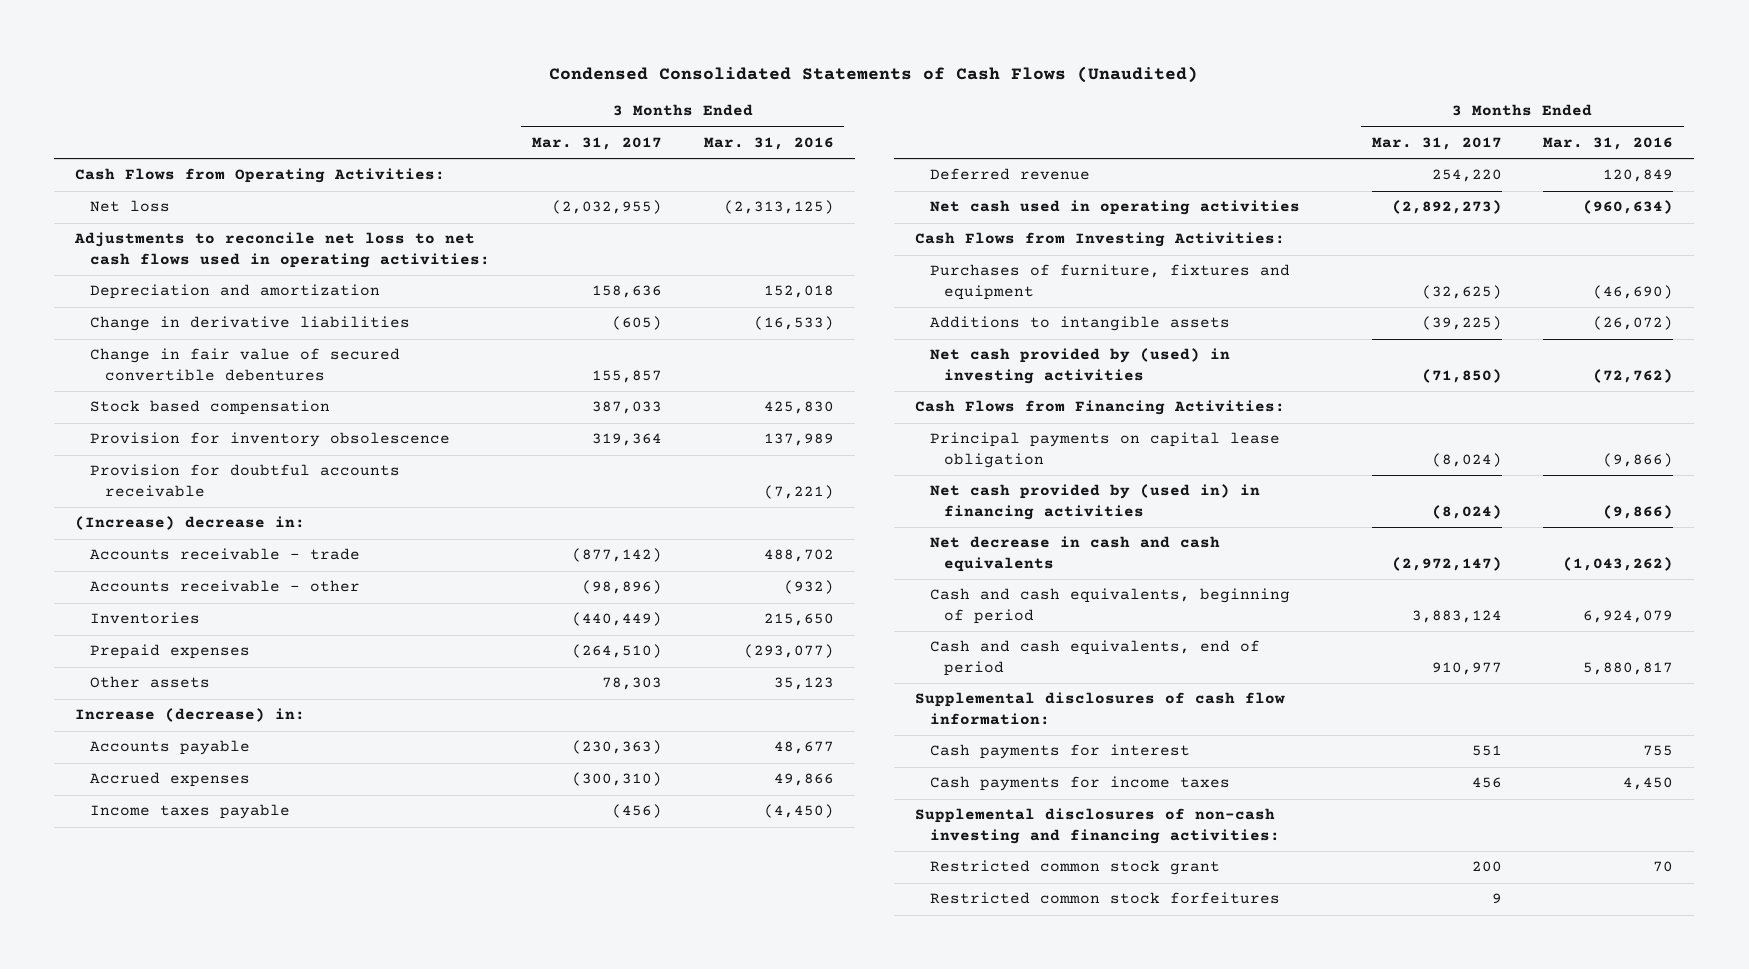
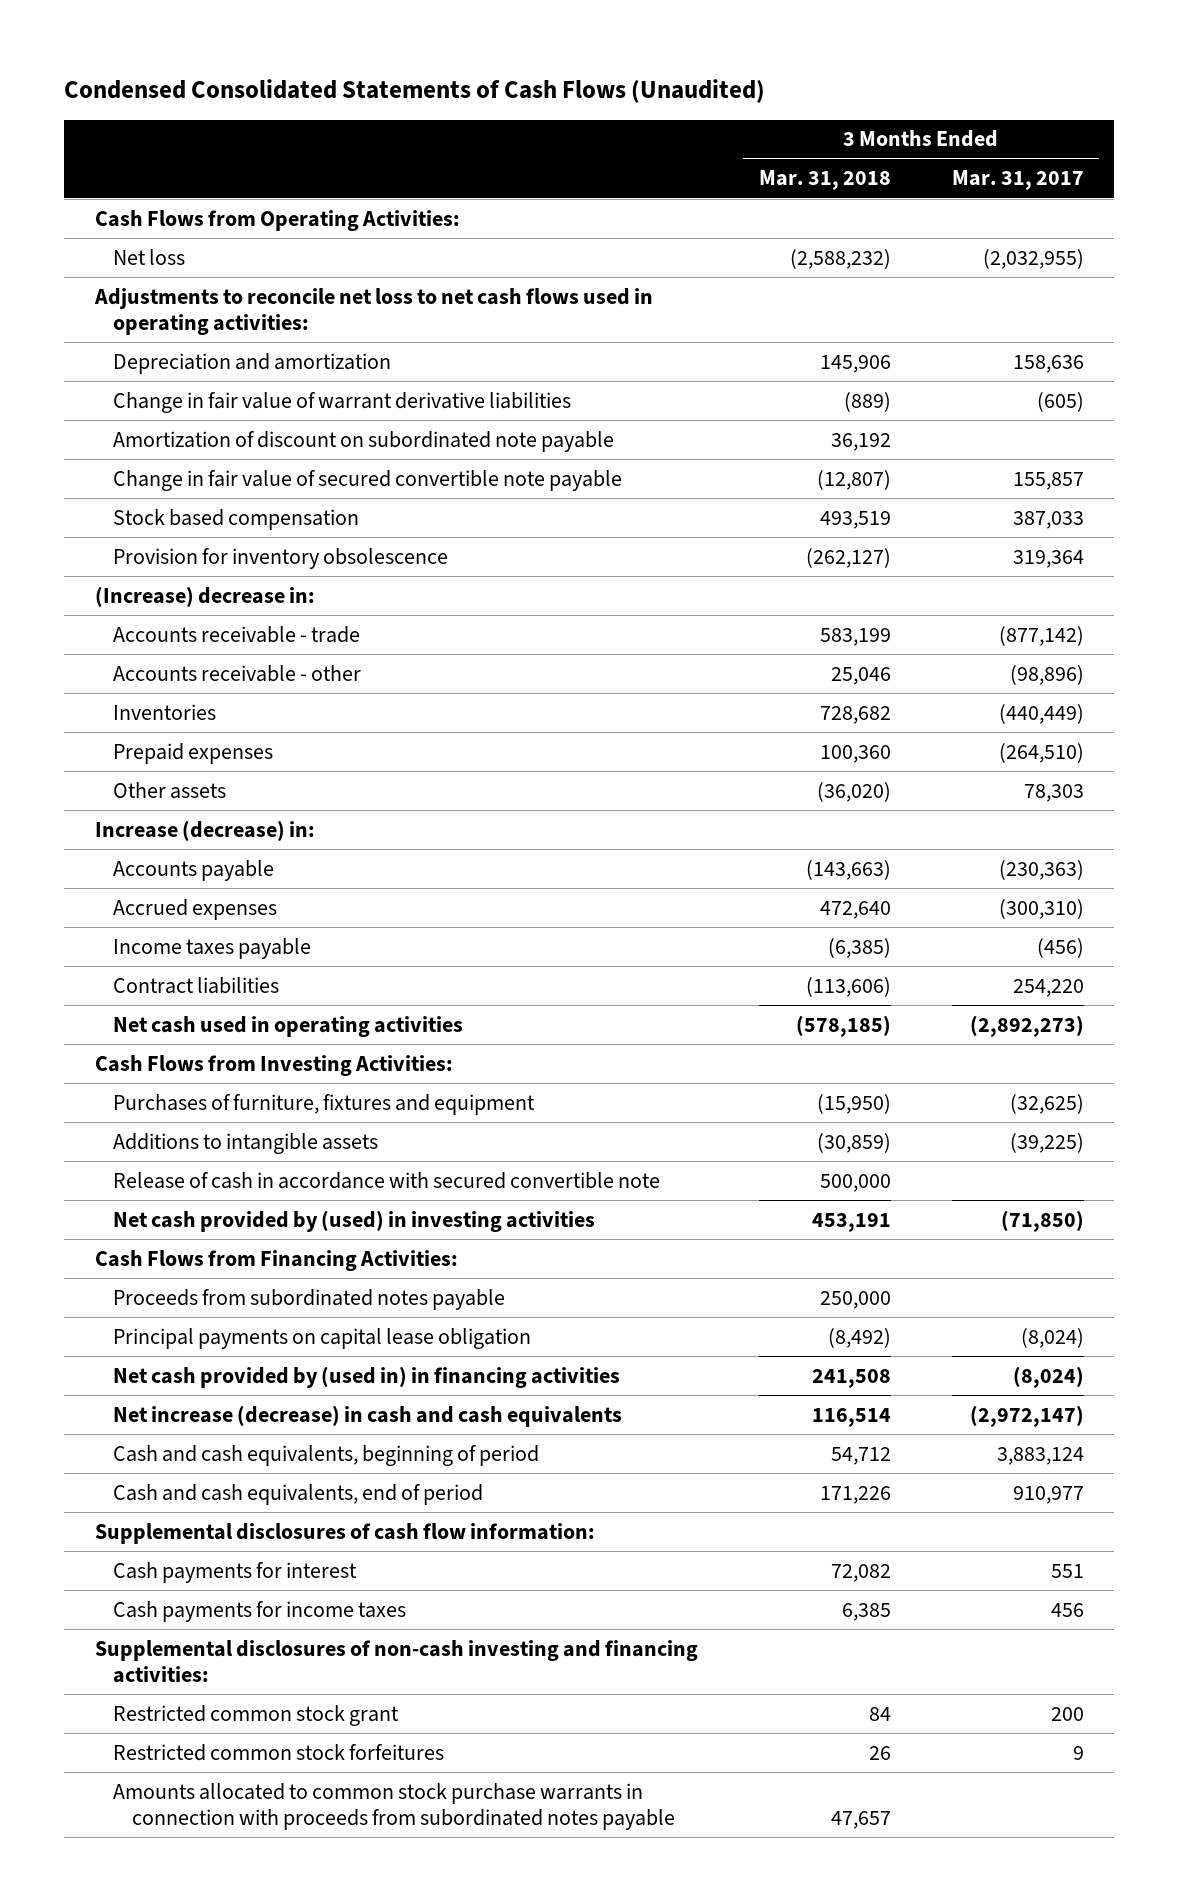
- | 3 Months Ended Mar. 31, 2017 | 3 Months Ended Mar. 31, 2016
+ | 3 Months Ended Mar. 31, 2018 | 3 Months Ended Mar. 31, 2017
- Change in derivative liabilities | (605) | (16,533)
- Change in fair value of secured convertible debentures | 155,857 |
+ Change in fair value of warrant derivative liabilities | (889) | (605)
+ Amortization of discount on subordinated note payable | 36,192 |
+ Change in fair value of secured convertible note payable | (12,807) | 155,857
- Provision for doubtful accounts receivable | | (7,221)
- Deferred revenue | 254,220 | 120,849
+ Contract liabilities | (113,606) | 254,220
+ Release of cash in accordance with secured convertible note | 500,000 |
+ Proceeds from subordinated notes payable | 250,000 |
- Net decrease in cash and cash equivalents | (2,972,147) | (1,043,262)
+ Net increase (decrease) in cash and cash equivalents | 116,514 | (2,972,147)
+ Amounts allocated to common stock purchase warrants in connection with proceeds from subordinated notes payable | 47,657 |

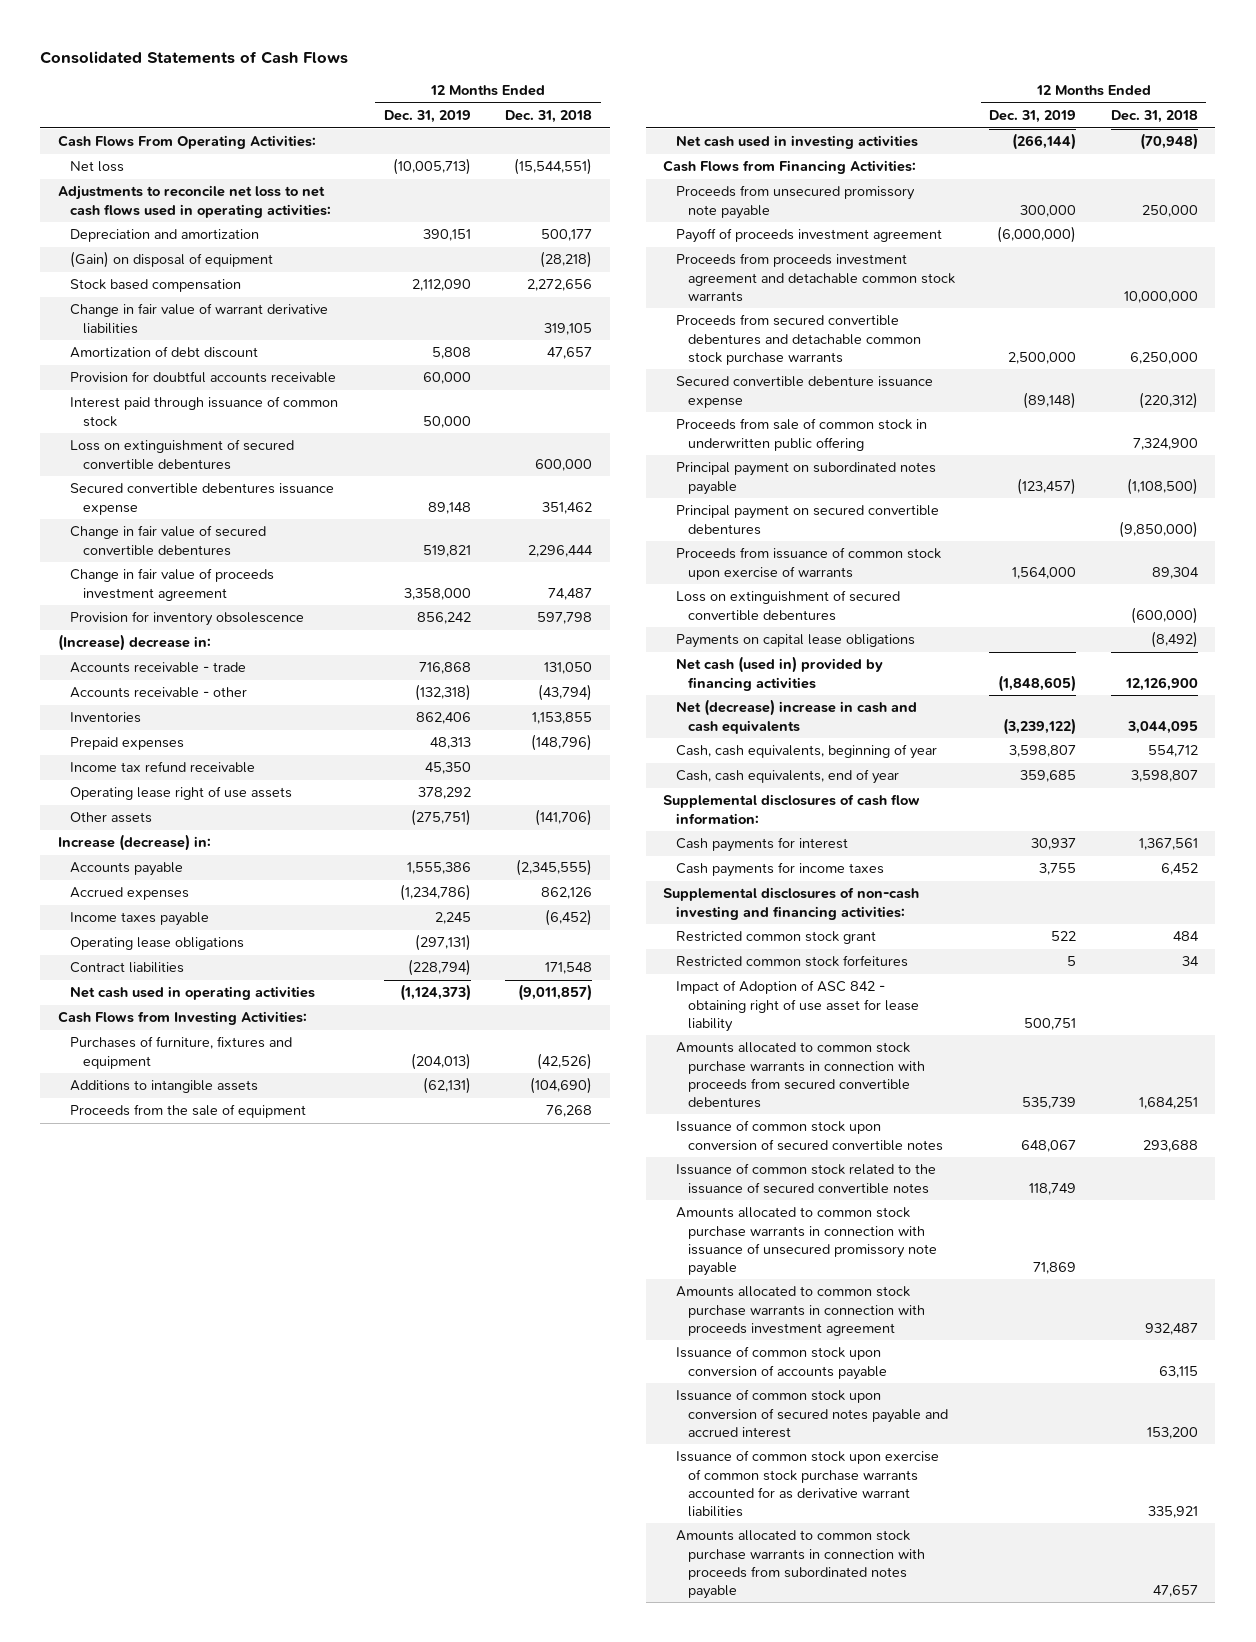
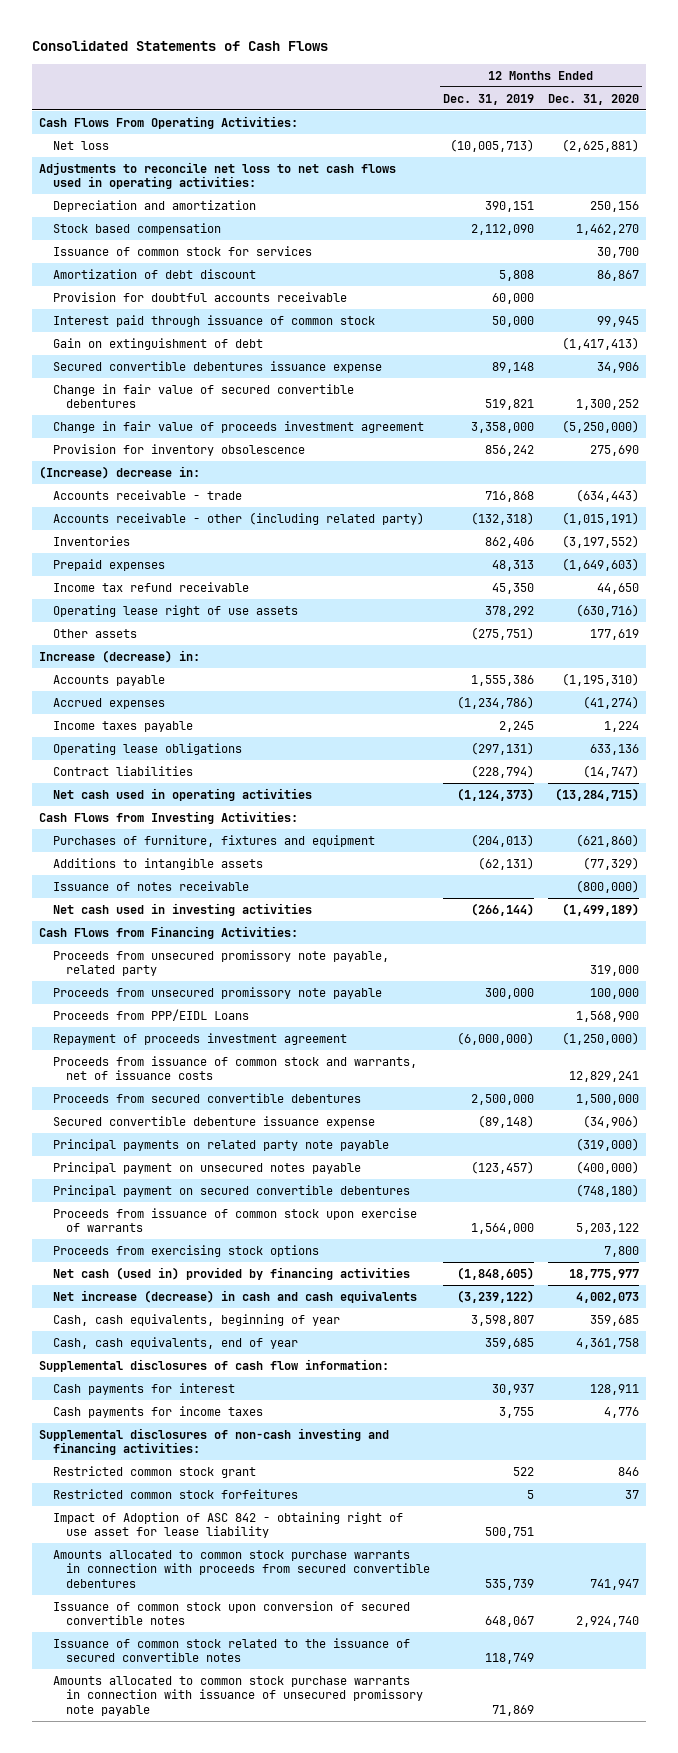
- | 12 Months Ended Dec. 31, 2019 | 12 Months Ended Dec. 31, 2018
+ | 12 Months Ended Dec. 31, 2019 | 12 Months Ended Dec. 31, 2020
- (Gain) on disposal of equipment | | (28,218)
- Change in fair value of warrant derivative liabilities | | 319,105
+ Issuance of common stock for services | | 30,700
- Loss on extinguishment of secured convertible debentures | | 600,000
+ Gain on extinguishment of debt | | (1,417,413)
- Accounts receivable - other | (132,318) | (43,794)
+ Accounts receivable - other (including related party) | (132,318) | (1,015,191)
- Proceeds from the sale of equipment | | 76,268
+ Issuance of notes receivable | | (800,000)
+ Proceeds from unsecured promissory note payable, related party | | 319,000
- Payoff of proceeds investment agreement | (6,000,000) |
- Proceeds from proceeds investment agreement and detachable common stock warrants | | 10,000,000
- Proceeds from secured convertible debentures and detachable common stock purchase warrants | 2,500,000 | 6,250,000
+ Proceeds from PPP/EIDL Loans | | 1,568,900
+ Repayment of proceeds investment agreement | (6,000,000) | (1,250,000)
+ Proceeds from issuance of common stock and warrants, net of issuance costs | | 12,829,241
+ Proceeds from secured convertible debentures | 2,500,000 | 1,500,000
- Proceeds from sale of common stock in underwritten public offering | | 7,324,900
- Principal payment on subordinated notes payable | (123,457) | (1,108,500)
+ Principal payments on related party note payable | | (319,000)
+ Principal payment on unsecured notes payable | (123,457) | (400,000)
- Loss on extinguishment of secured convertible debentures | | (600,000)
- Payments on capital lease obligations | | (8,492)
+ Proceeds from exercising stock options | | 7,800
- Net (decrease) increase in cash and cash equivalents | (3,239,122) | 3,044,095
+ Net increase (decrease) in cash and cash equivalents | (3,239,122) | 4,002,073
- Amounts allocated to common stock purchase warrants in connection with proceeds investment agreement | | 932,487
- Issuance of common stock upon conversion of accounts payable | | 63,115
- Issuance of common stock upon conversion of secured notes payable and accrued interest | | 153,200
- Issuance of common stock upon exercise of common stock purchase warrants accounted for as derivative warrant liabilities | | 335,921
- Amounts allocated to common stock purchase warrants in connection with proceeds from subordinated notes payable | | 47,657

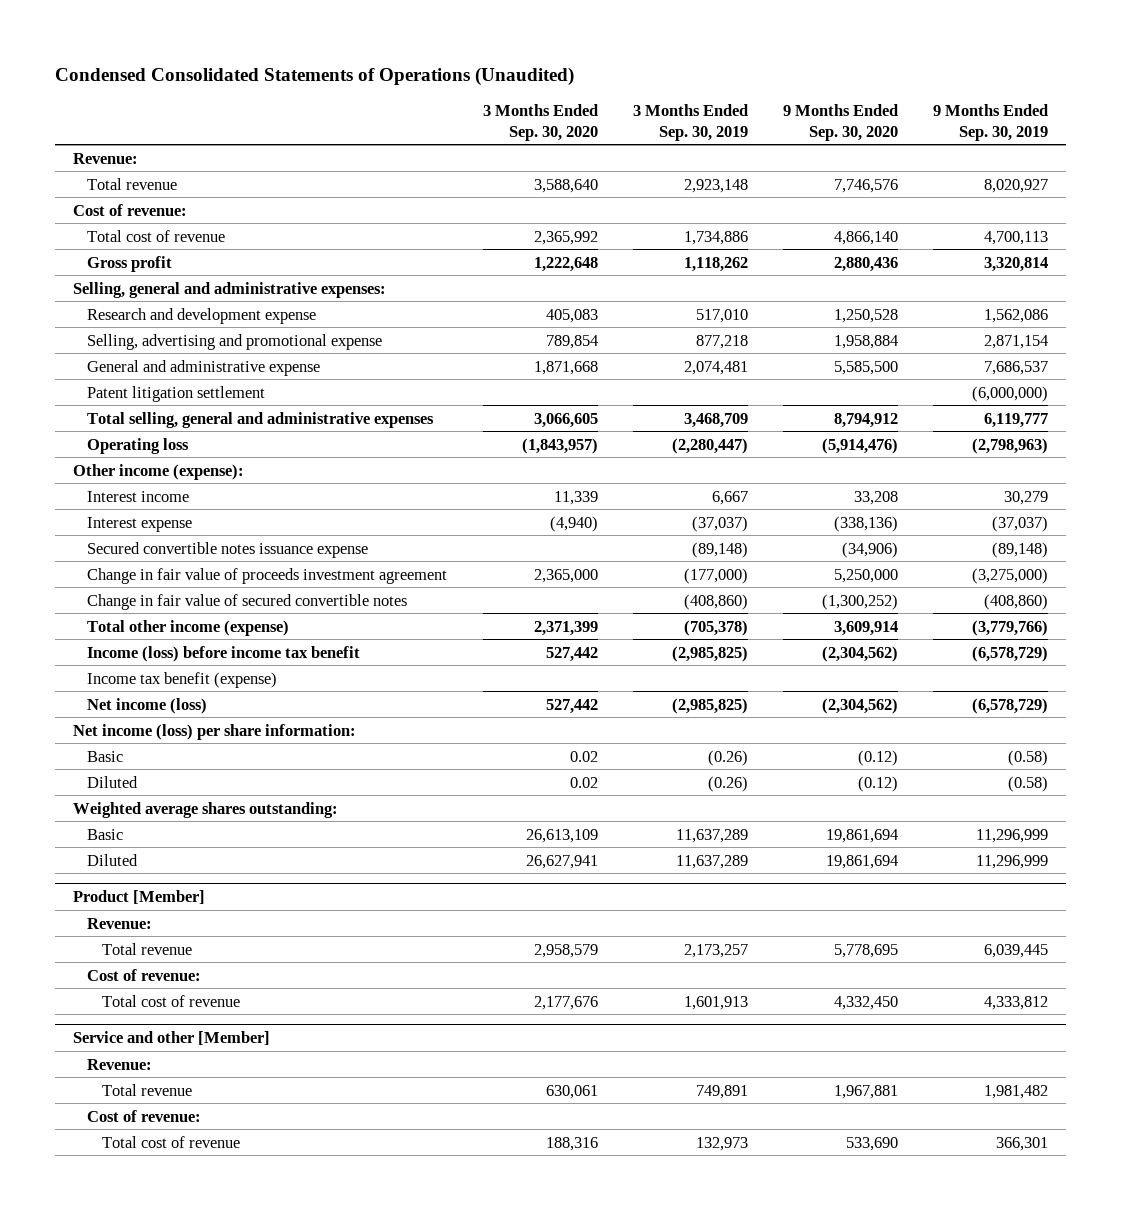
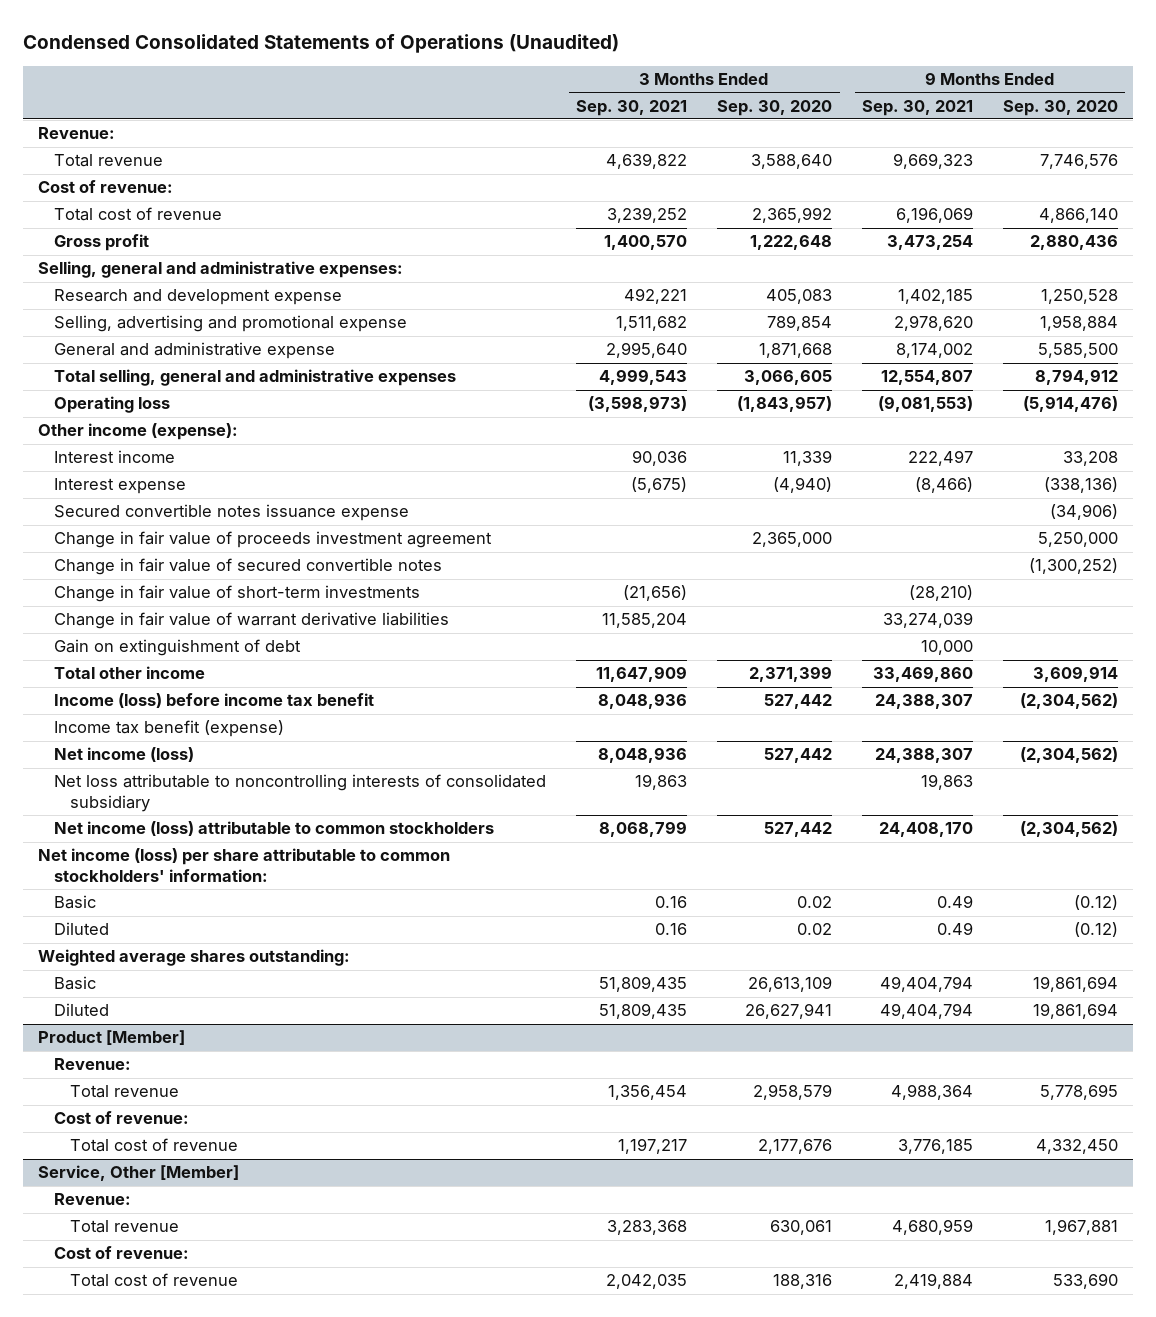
- | 3 Months Ended Sep. 30, 2020 | 3 Months Ended Sep. 30, 2019 | 9 Months Ended Sep. 30, 2020 | 9 Months Ended Sep. 30, 2019
+ | 3 Months Ended Sep. 30, 2021 | 3 Months Ended Sep. 30, 2020 | 9 Months Ended Sep. 30, 2021 | 9 Months Ended Sep. 30, 2020
- Patent litigation settlement | | | | (6,000,000)
- Total other income (expense) | 2,371,399 | (705,378) | 3,609,914 | (3,779,766)
+ Change in fair value of short-term investments | (21,656) | | (28,210) |
+ Change in fair value of warrant derivative liabilities | 11,585,204 | | 33,274,039 |
+ Gain on extinguishment of debt | | | 10,000 |
+ Total other income | 11,647,909 | 2,371,399 | 33,469,860 | 3,609,914
- Net income (loss) per share information:
+ Net loss attributable to noncontrolling interests of consolidated subsidiary | 19,863 | | 19,863 |
+ Net income (loss) attributable to common stockholders | 8,068,799 | 527,442 | 24,408,170 | (2,304,562)
+ Net income (loss) per share attributable to common stockholders' information:
- Service and other [Member]
+ Service, Other [Member]

